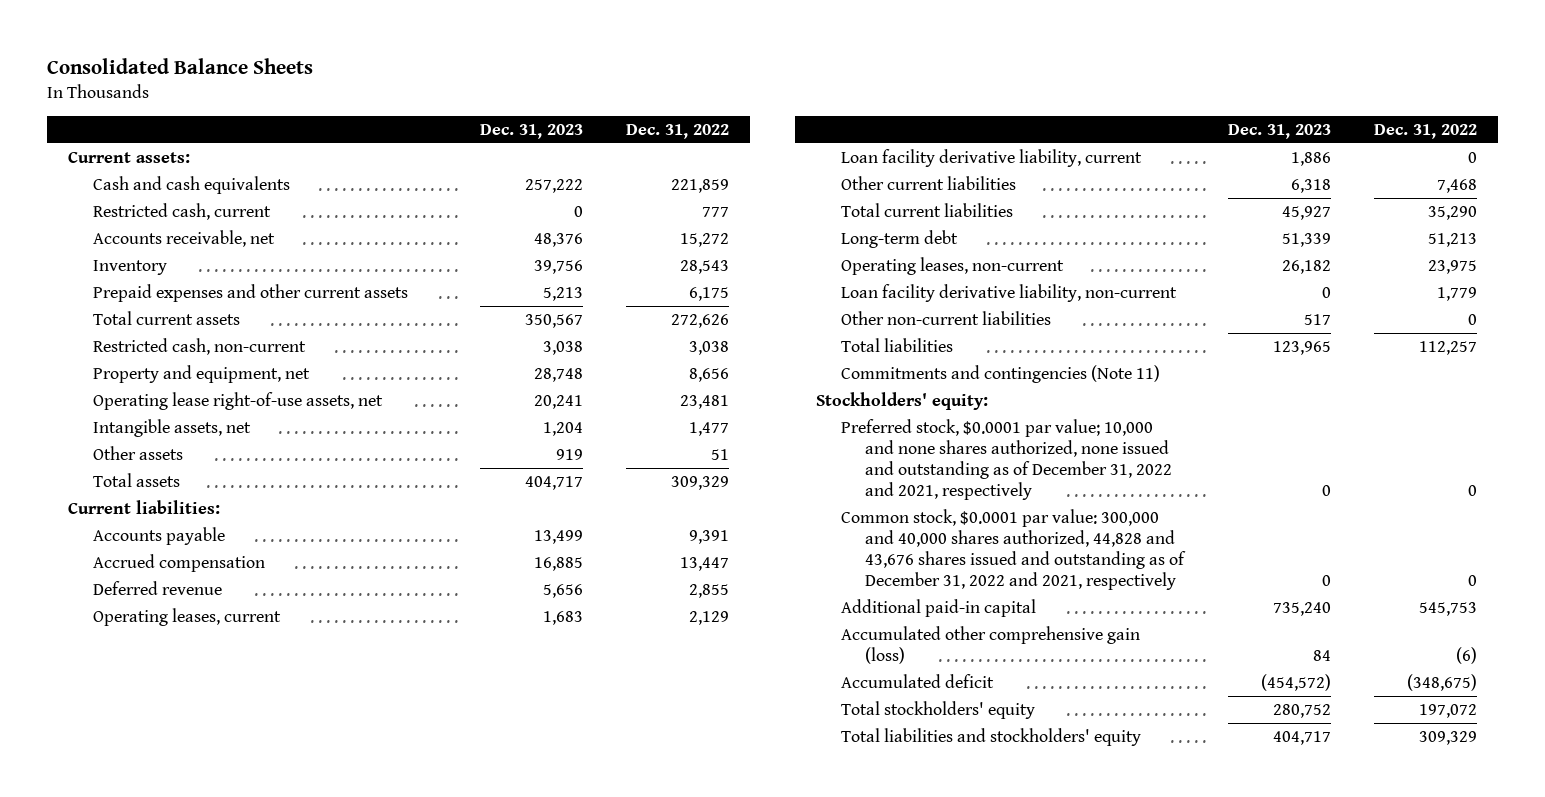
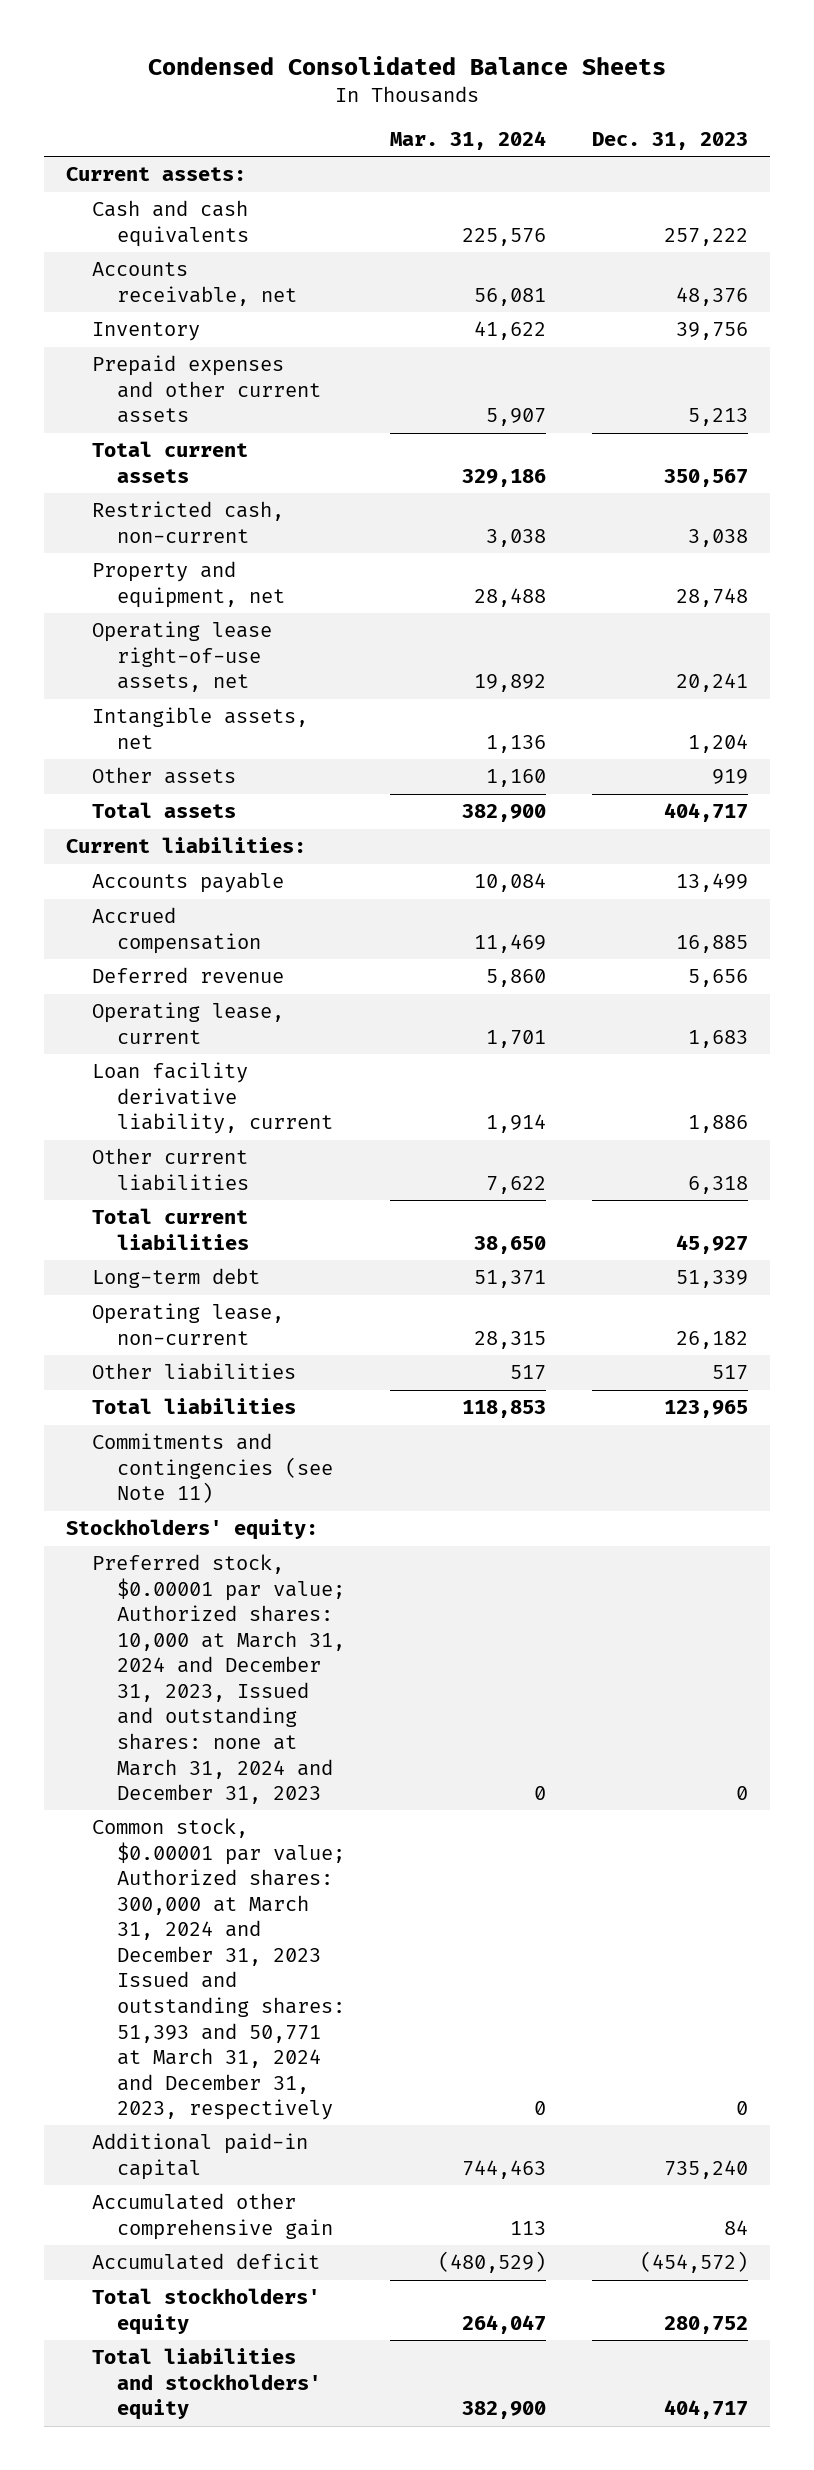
- Consolidated Balance Sheets
+ Condensed Consolidated Balance Sheets
- | Dec. 31, 2023 | Dec. 31, 2022
+ | Mar. 31, 2024 | Dec. 31, 2023
- Restricted cash, current | 0 | 777
- Operating leases, current | 1,683 | 2,129
+ Operating lease, current | 1,701 | 1,683
- Operating leases, non-current | 26,182 | 23,975
- Loan facility derivative liability, non-current | 0 | 1,779
- Other non-current liabilities | 517 | 0
+ Operating lease, non-current | 28,315 | 26,182
+ Other liabilities | 517 | 517
- Commitments and contingencies (Note 11)
+ Commitments and contingencies (see Note 11)
- Preferred stock, $0.0001 par value; 10,000 and none shares authorized, none issued and outstanding as of December 31, 2022 and 2021, respectively | 0 | 0
- Common stock, $0.0001 par value: 300,000 and 40,000 shares authorized, 44,828 and 43,676 shares issued and outstanding as of December 31, 2022 and 2021, respectively | 0 | 0
+ Preferred stock, $0.00001 par value; Authorized shares: 10,000 at March 31, 2024 and December 31, 2023, Issued and outstanding shares: none at March 31, 2024 and December 31, 2023 | 0 | 0
+ Common stock, $0.00001 par value; Authorized shares: 300,000 at March 31, 2024 and December 31, 2023 Issued and outstanding shares: 51,393 and 50,771 at March 31, 2024 and December 31, 2023, respectively | 0 | 0
- Accumulated other comprehensive gain (loss) | 84 | (6)
+ Accumulated other comprehensive gain | 113 | 84

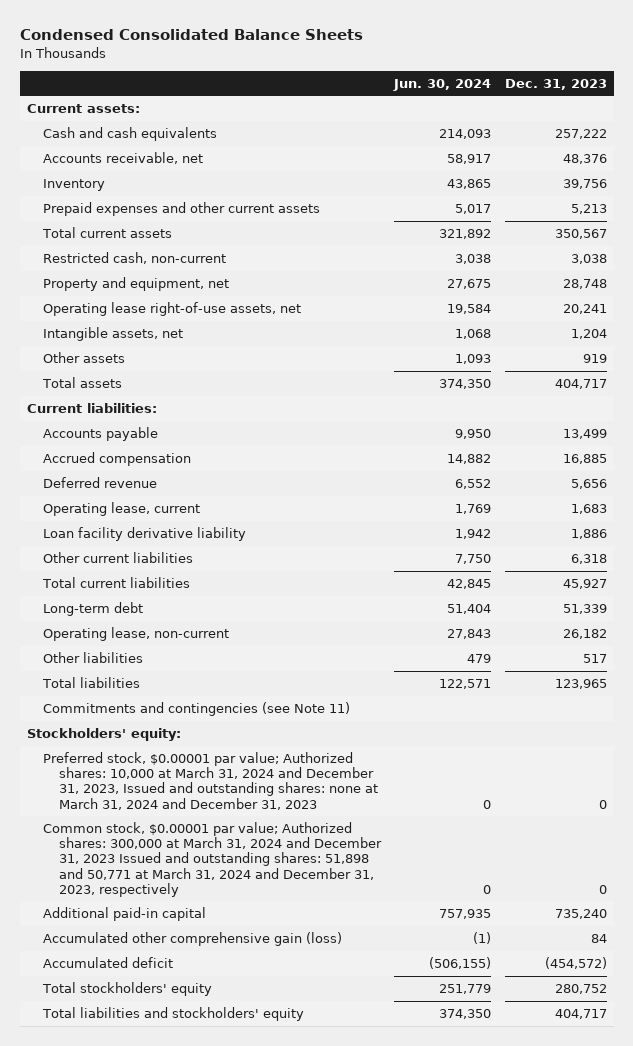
- | Mar. 31, 2024 | Dec. 31, 2023
+ | Jun. 30, 2024 | Dec. 31, 2023
- Loan facility derivative liability, current | 1,914 | 1,886
+ Loan facility derivative liability | 1,942 | 1,886
- Common stock, $0.00001 par value; Authorized shares: 300,000 at March 31, 2024 and December 31, 2023 Issued and outstanding shares: 51,393 and 50,771 at March 31, 2024 and December 31, 2023, respectively | 0 | 0
+ Common stock, $0.00001 par value; Authorized shares: 300,000 at March 31, 2024 and December 31, 2023 Issued and outstanding shares: 51,898 and 50,771 at March 31, 2024 and December 31, 2023, respectively | 0 | 0
- Accumulated other comprehensive gain | 113 | 84
+ Accumulated other comprehensive gain (loss) | (1) | 84

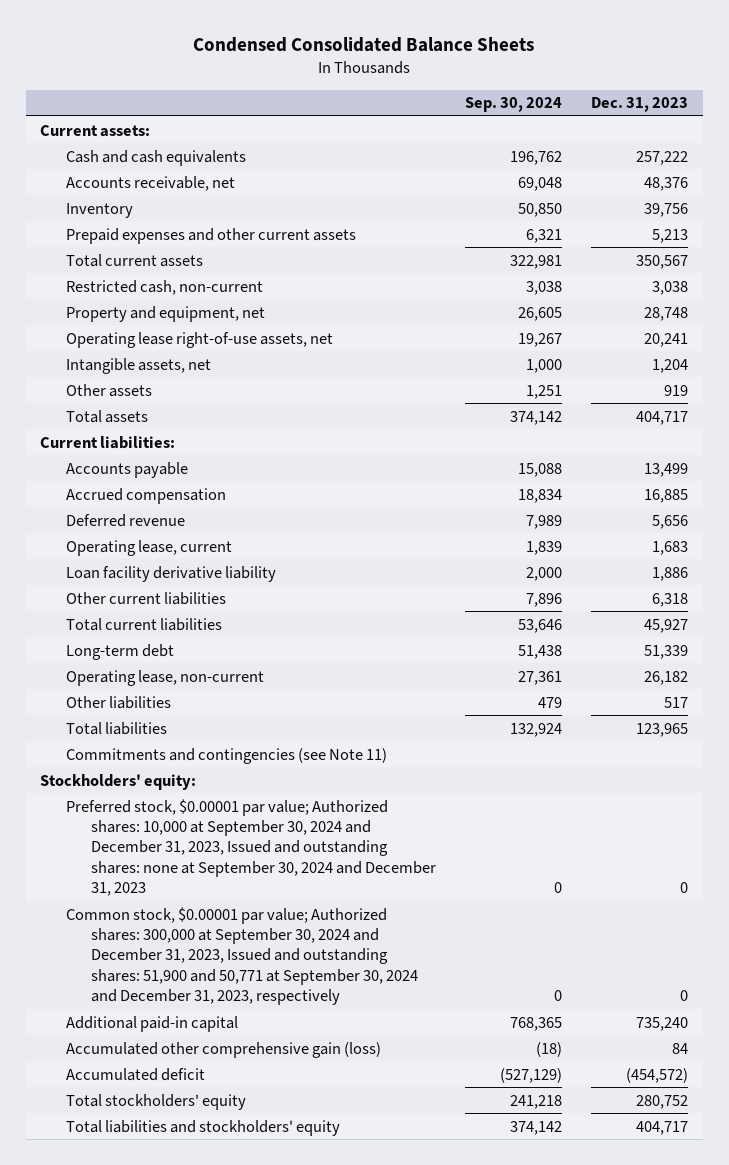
- | Jun. 30, 2024 | Dec. 31, 2023
+ | Sep. 30, 2024 | Dec. 31, 2023
- Preferred stock, $0.00001 par value; Authorized shares: 10,000 at March 31, 2024 and December 31, 2023, Issued and outstanding shares: none at March 31, 2024 and December 31, 2023 | 0 | 0
- Common stock, $0.00001 par value; Authorized shares: 300,000 at March 31, 2024 and December 31, 2023 Issued and outstanding shares: 51,898 and 50,771 at March 31, 2024 and December 31, 2023, respectively | 0 | 0
+ Preferred stock, $0.00001 par value; Authorized shares: 10,000 at September 30, 2024 and December 31, 2023, Issued and outstanding shares: none at September 30, 2024 and December 31, 2023 | 0 | 0
+ Common stock, $0.00001 par value; Authorized shares: 300,000 at September 30, 2024 and December 31, 2023, Issued and outstanding shares: 51,900 and 50,771 at September 30, 2024 and December 31, 2023, respectively | 0 | 0

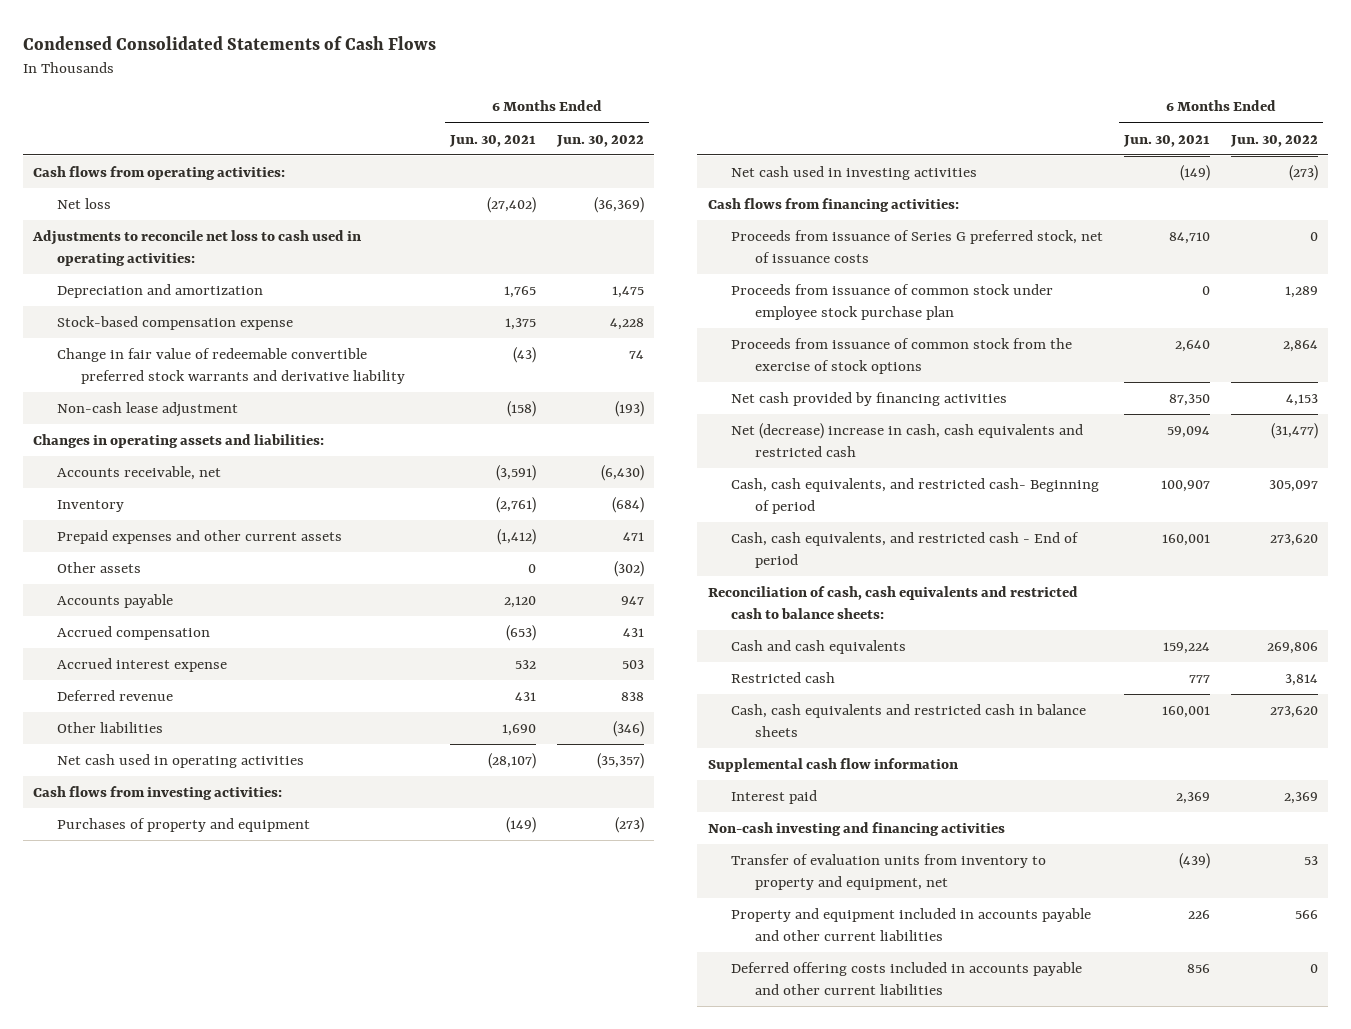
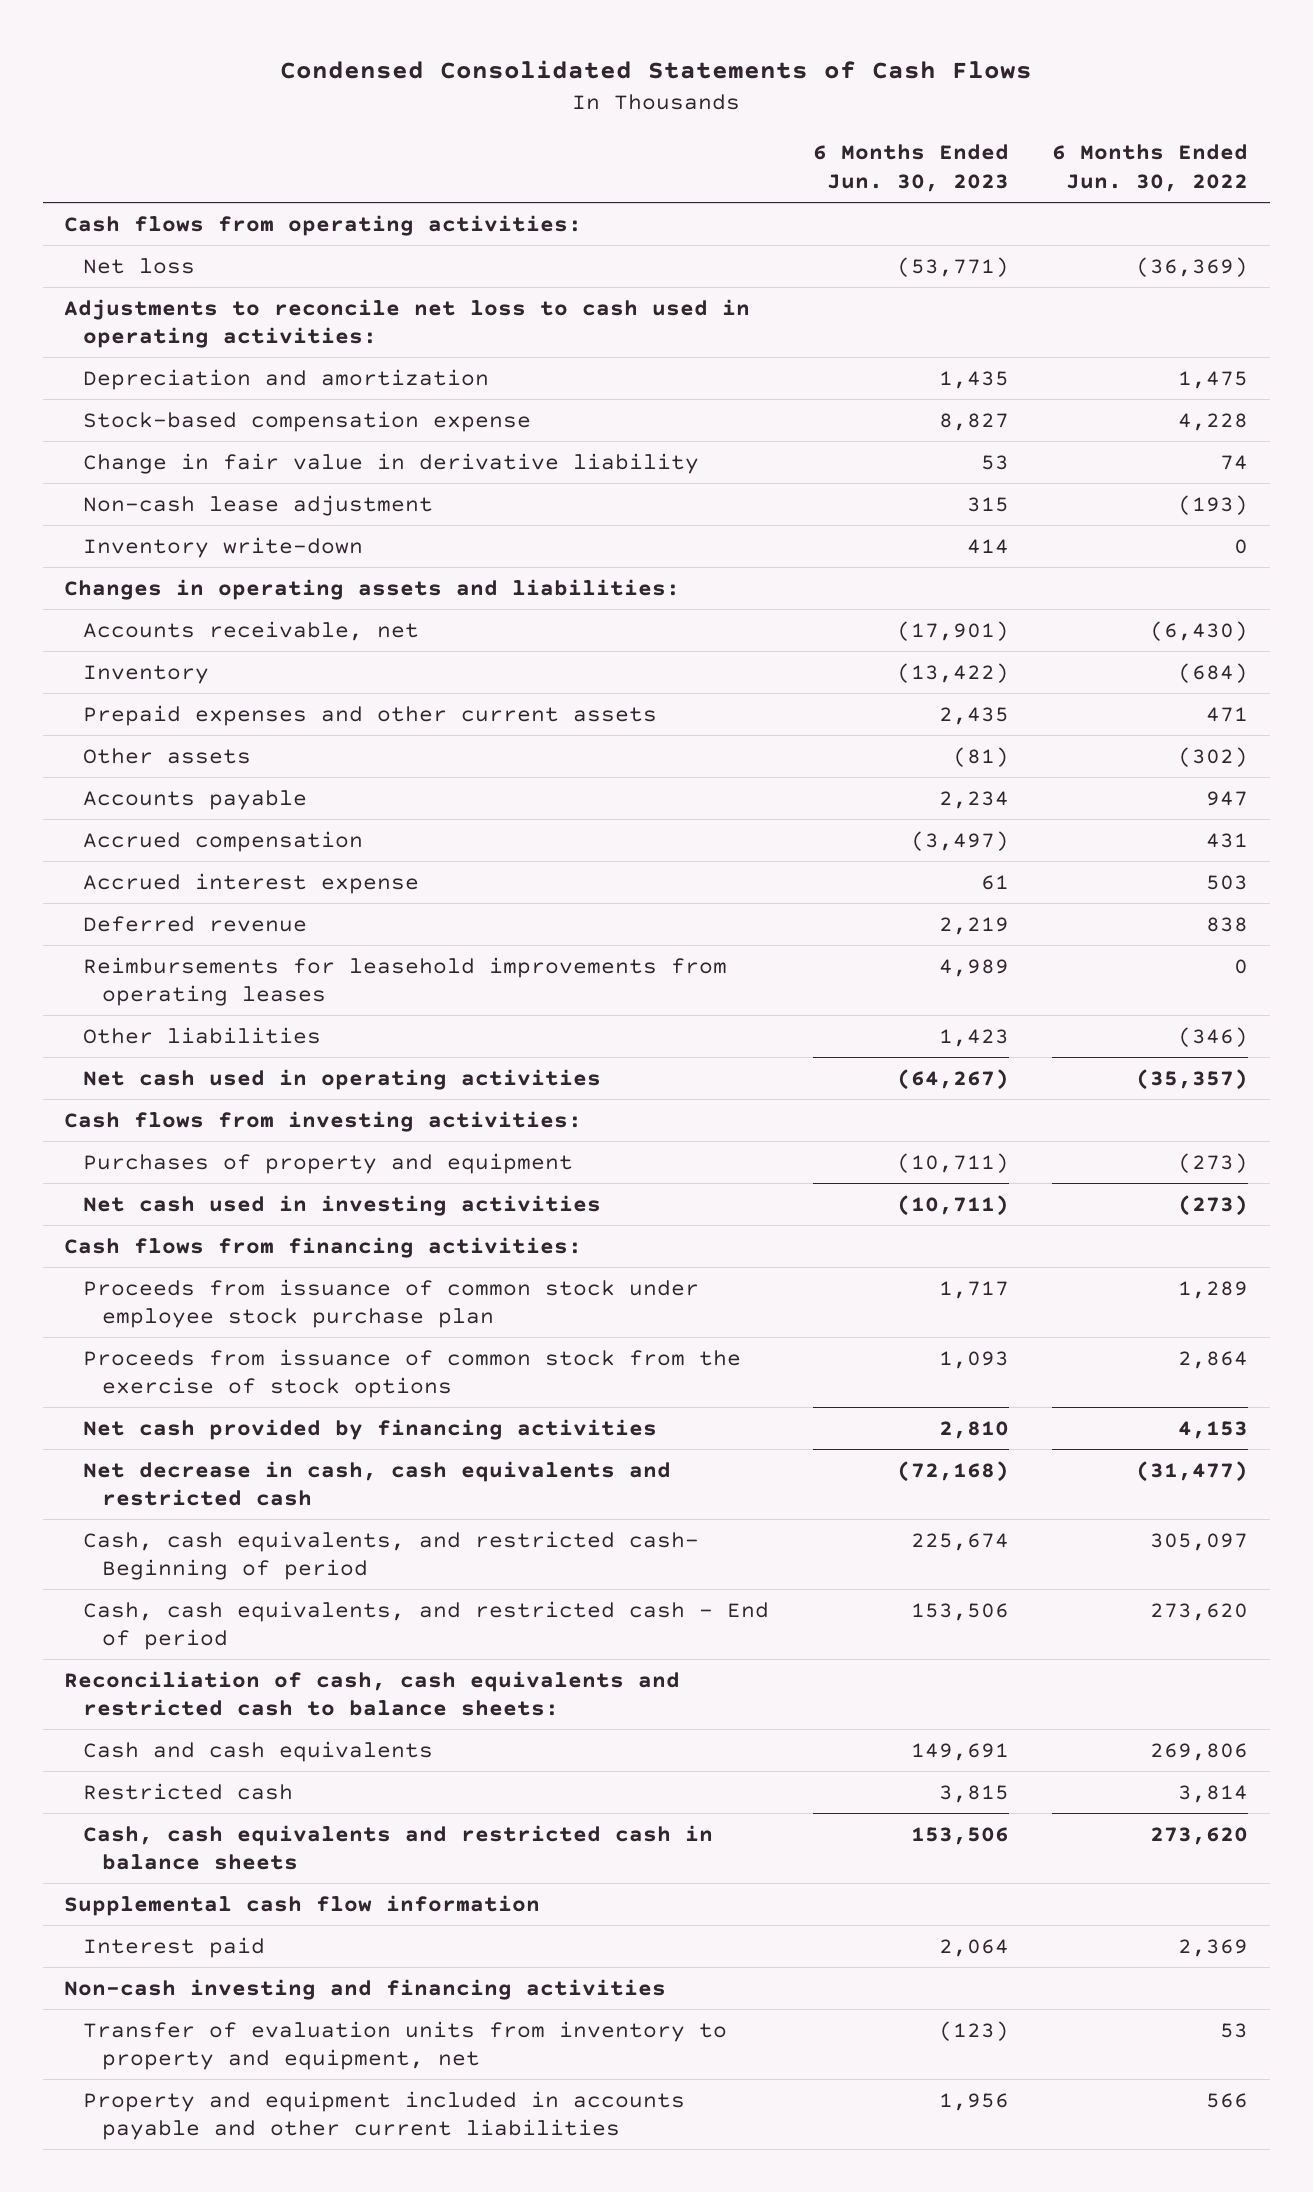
- | 6 Months Ended Jun. 30, 2021 | 6 Months Ended Jun. 30, 2022
+ | 6 Months Ended Jun. 30, 2023 | 6 Months Ended Jun. 30, 2022
- Change in fair value of redeemable convertible preferred stock warrants and derivative liability | (43) | 74
+ Change in fair value in derivative liability | 53 | 74
+ Inventory write-down | 414 | 0
+ Reimbursements for leasehold improvements from operating leases | 4,989 | 0
- Proceeds from issuance of Series G preferred stock, net of issuance costs | 84,710 | 0
- Net (decrease) increase in cash, cash equivalents and restricted cash | 59,094 | (31,477)
+ Net decrease in cash, cash equivalents and restricted cash | (72,168) | (31,477)
- Deferred offering costs included in accounts payable and other current liabilities | 856 | 0

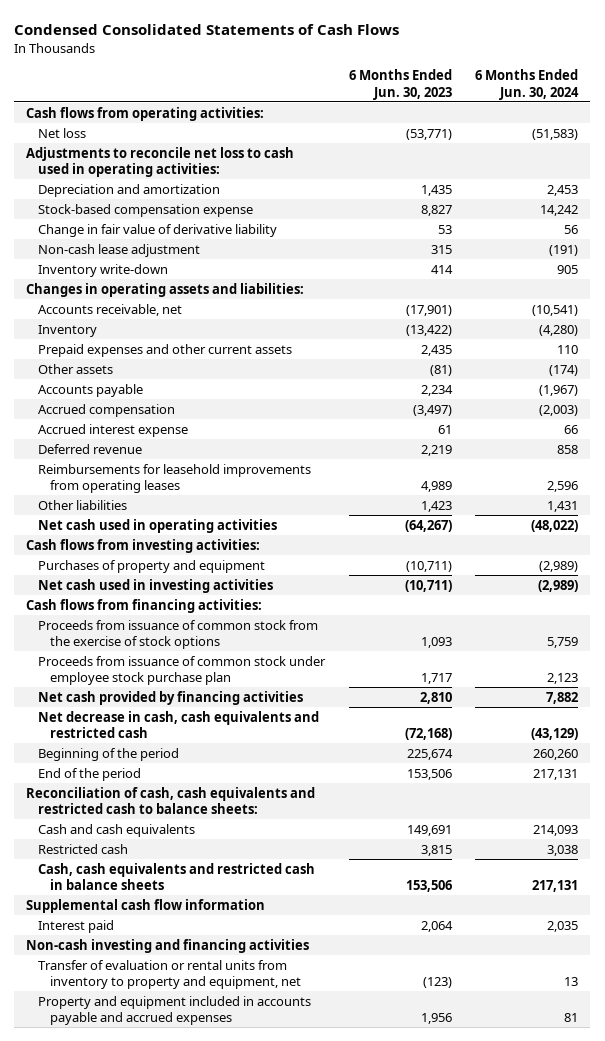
- | 6 Months Ended Jun. 30, 2023 | 6 Months Ended Jun. 30, 2022
+ | 6 Months Ended Jun. 30, 2023 | 6 Months Ended Jun. 30, 2024
- Change in fair value in derivative liability | 53 | 74
+ Change in fair value of derivative liability | 53 | 56
moved down: Proceeds from issuance of common stock under employee stock purchase plan | 1,717 | 2,123
- Cash, cash equivalents, and restricted cash- Beginning of period | 225,674 | 305,097
- Cash, cash equivalents, and restricted cash - End of period | 153,506 | 273,620
+ Beginning of the period | 225,674 | 260,260
+ End of the period | 153,506 | 217,131
- Transfer of evaluation units from inventory to property and equipment, net | (123) | 53
- Property and equipment included in accounts payable and other current liabilities | 1,956 | 566
+ Transfer of evaluation or rental units from inventory to property and equipment, net | (123) | 13
+ Property and equipment included in accounts payable and accrued expenses | 1,956 | 81

